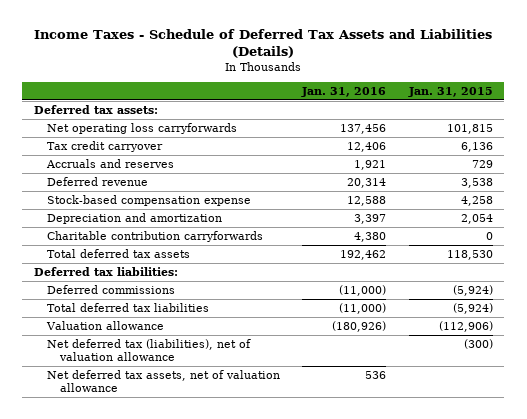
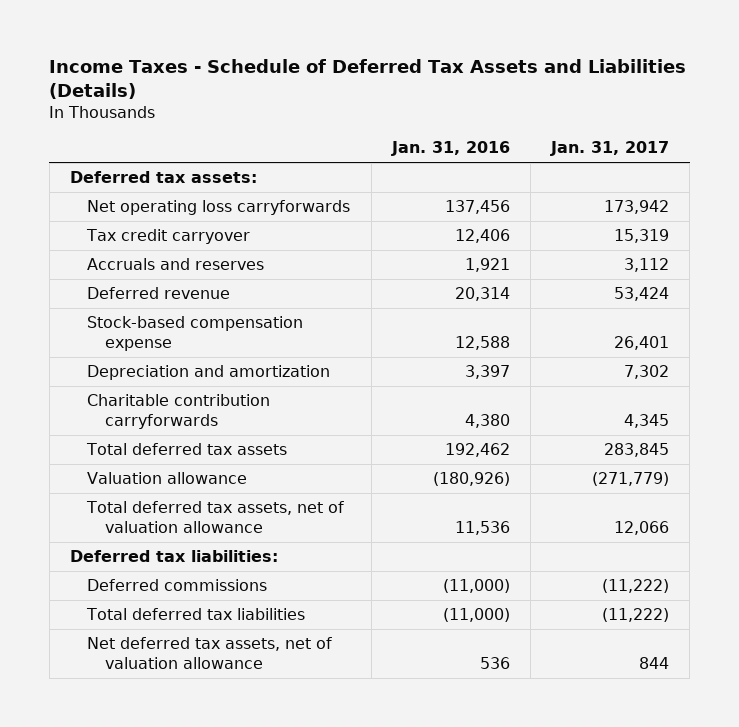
- | Jan. 31, 2016 | Jan. 31, 2015
+ | Jan. 31, 2016 | Jan. 31, 2017
moved up: Valuation allowance | (180,926) | (271,779)
+ Total deferred tax assets, net of valuation allowance | 11,536 | 12,066
- Net deferred tax (liabilities), net of valuation allowance | | (300)

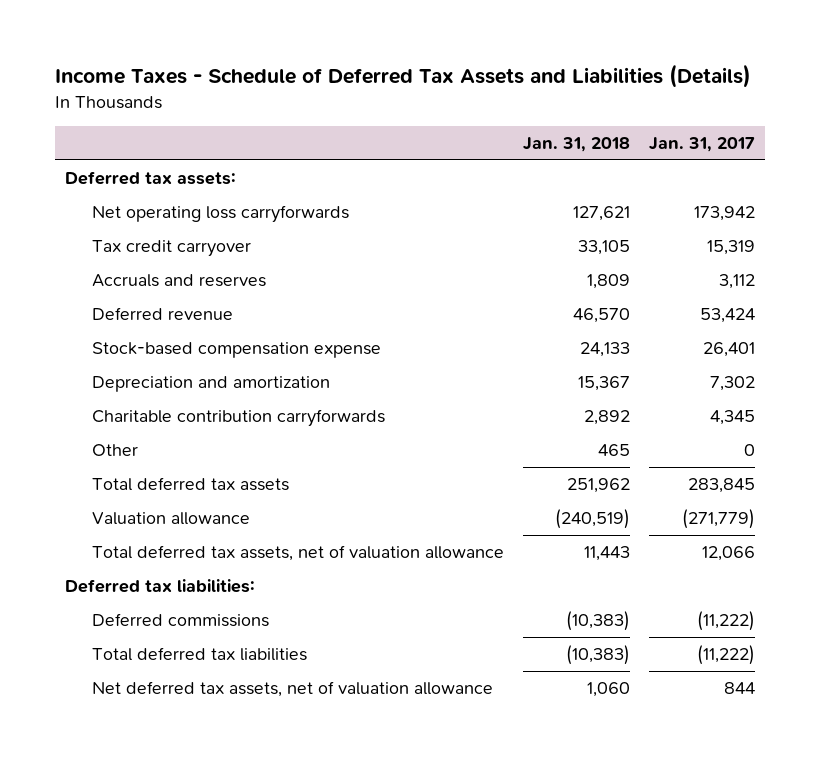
- | Jan. 31, 2016 | Jan. 31, 2017
+ | Jan. 31, 2018 | Jan. 31, 2017
+ Other | 465 | 0

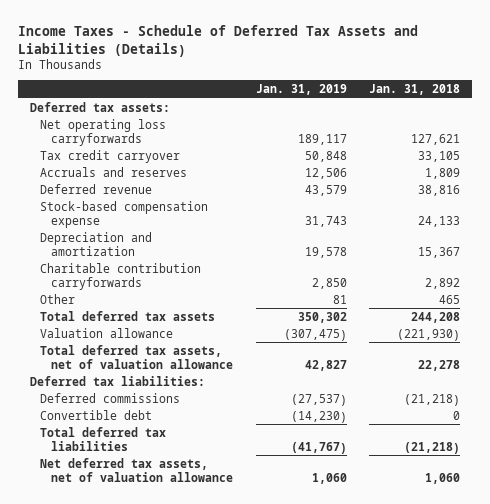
- | Jan. 31, 2018 | Jan. 31, 2017
+ | Jan. 31, 2019 | Jan. 31, 2018
- Deferred revenue | 46,570 | 53,424
+ Deferred revenue | 43,579 | 38,816
- Total deferred tax assets | 251,962 | 283,845
- Valuation allowance | (240,519) | (271,779)
- Total deferred tax assets, net of valuation allowance | 11,443 | 12,066
+ Total deferred tax assets | 350,302 | 244,208
+ Valuation allowance | (307,475) | (221,930)
+ Total deferred tax assets, net of valuation allowance | 42,827 | 22,278
- Deferred commissions | (10,383) | (11,222)
- Total deferred tax liabilities | (10,383) | (11,222)
+ Deferred commissions | (27,537) | (21,218)
+ Convertible debt | (14,230) | 0
+ Total deferred tax liabilities | (41,767) | (21,218)

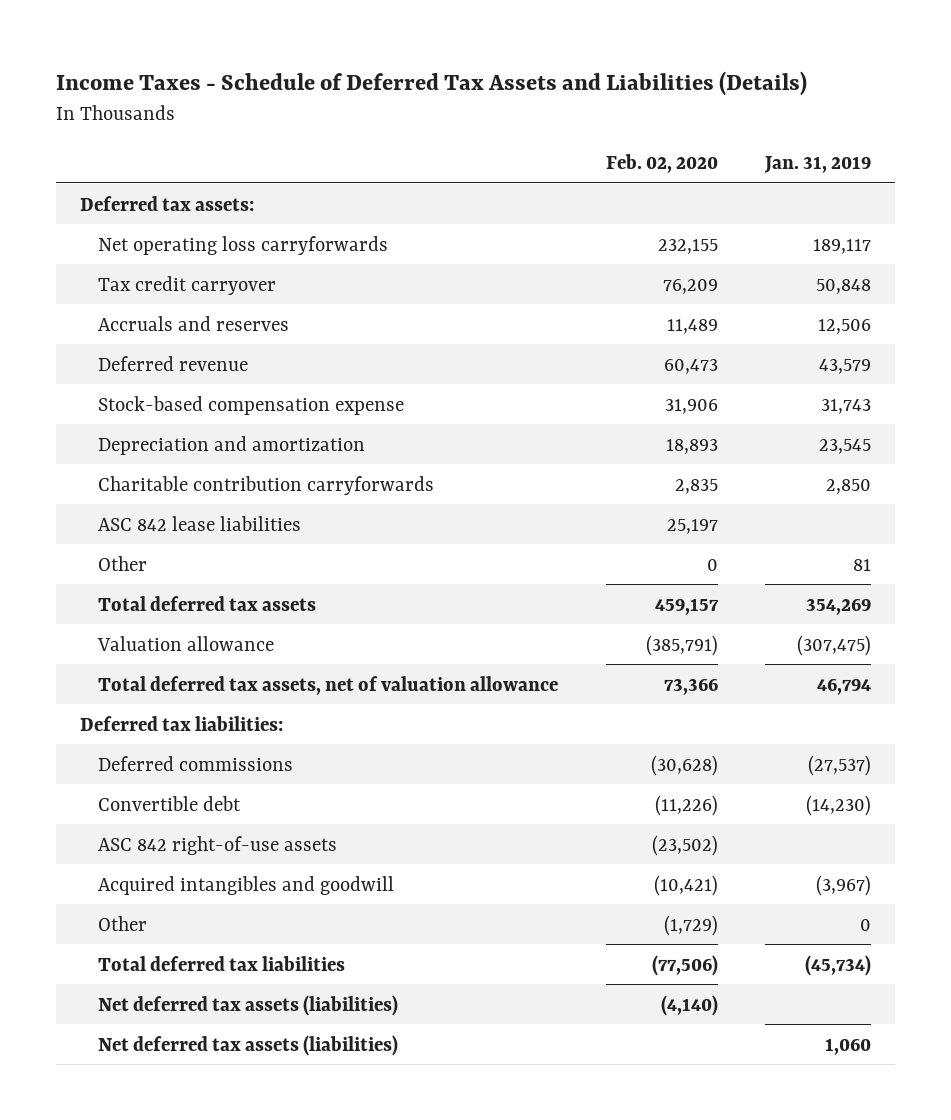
- | Jan. 31, 2019 | Jan. 31, 2018
+ | Feb. 02, 2020 | Jan. 31, 2019
- Depreciation and amortization | 19,578 | 15,367
+ Depreciation and amortization | 18,893 | 23,545
+ ASC 842 lease liabilities | 25,197 |
- Total deferred tax assets | 350,302 | 244,208
+ Total deferred tax assets | 459,157 | 354,269
- Total deferred tax assets, net of valuation allowance | 42,827 | 22,278
+ Total deferred tax assets, net of valuation allowance | 73,366 | 46,794
- Total deferred tax liabilities | (41,767) | (21,218)
- Net deferred tax assets, net of valuation allowance | 1,060 | 1,060
+ ASC 842 right-of-use assets | (23,502) |
+ Acquired intangibles and goodwill | (10,421) | (3,967)
+ Other | (1,729) | 0
+ Total deferred tax liabilities | (77,506) | (45,734)
+ Net deferred tax assets (liabilities) | (4,140) |
+ Net deferred tax assets (liabilities) | | 1,060

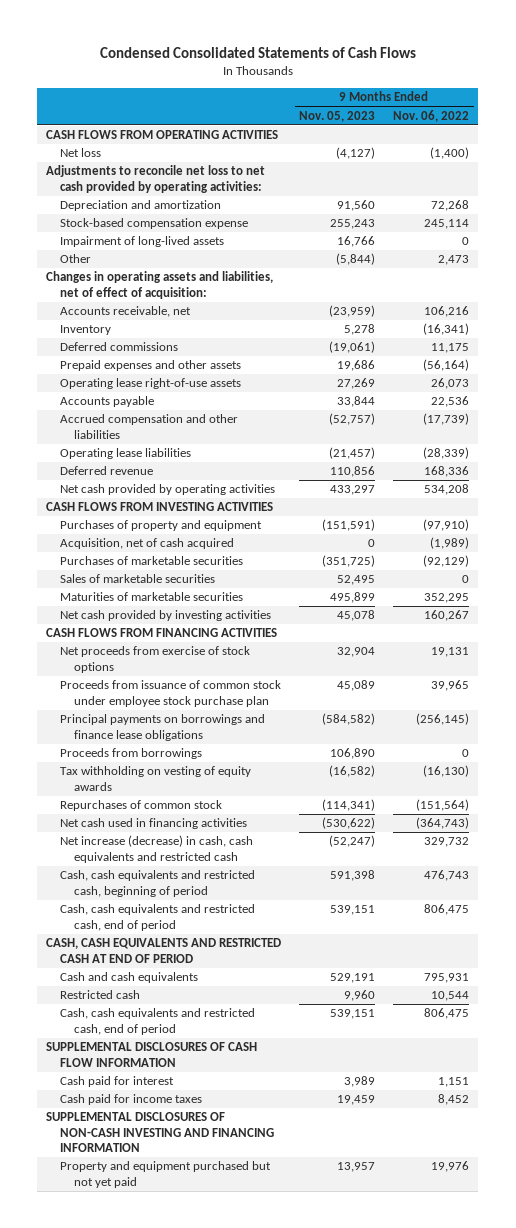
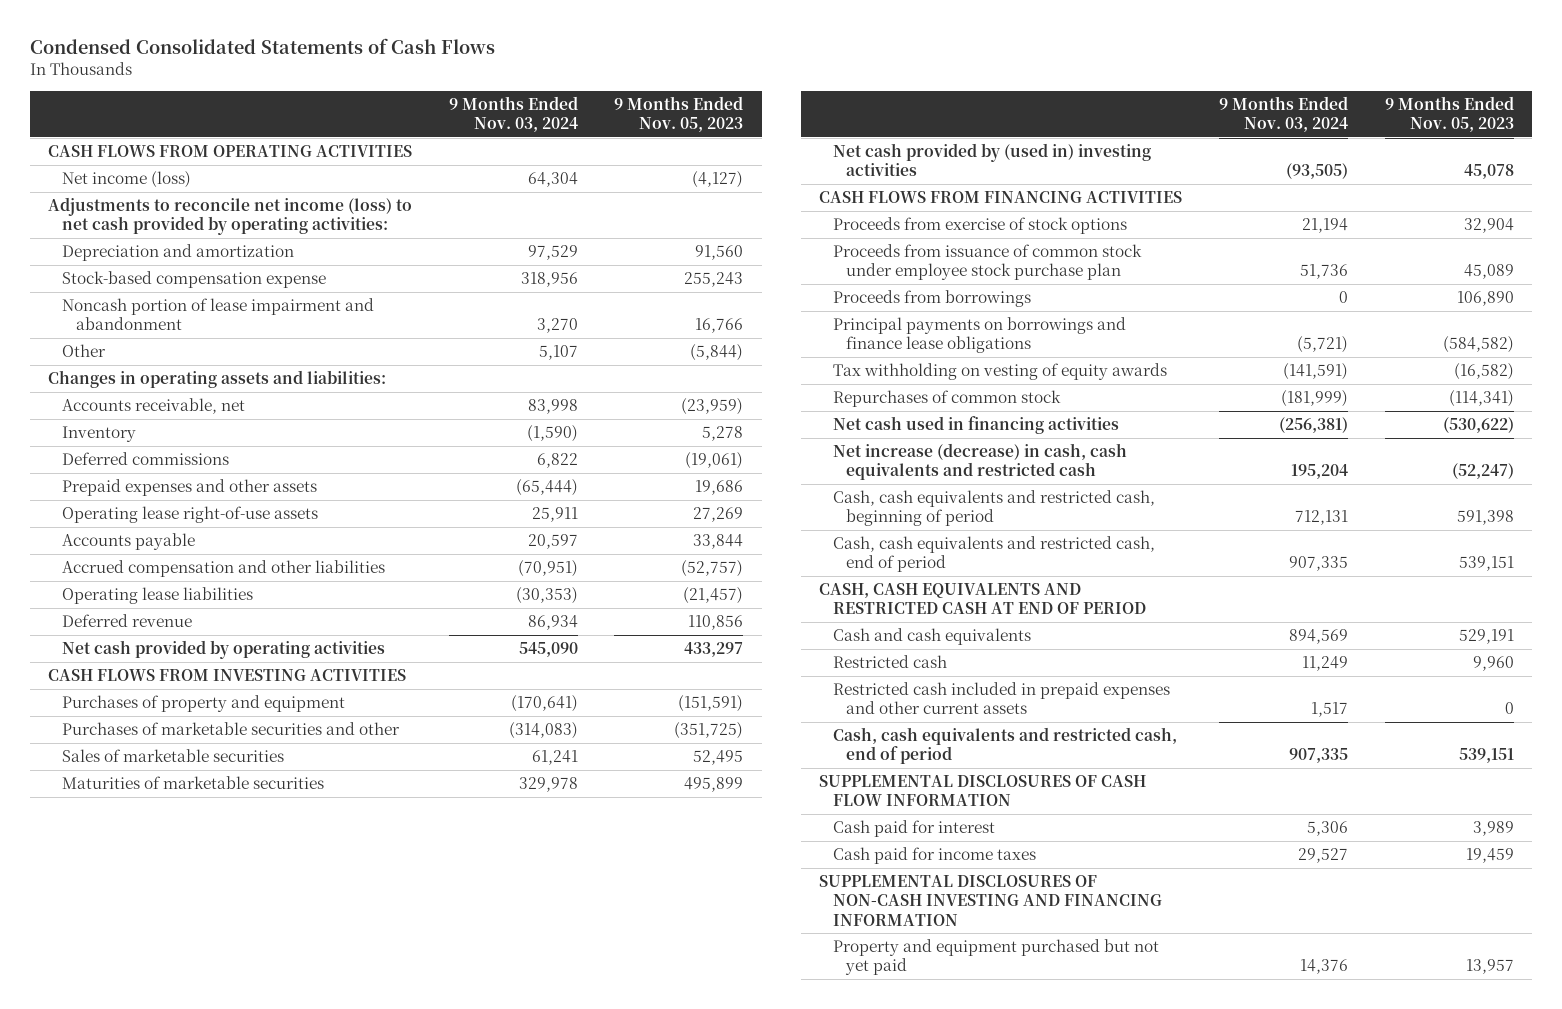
- | 9 Months Ended Nov. 05, 2023 | 9 Months Ended Nov. 06, 2022
+ | 9 Months Ended Nov. 03, 2024 | 9 Months Ended Nov. 05, 2023
- Net loss | (4,127) | (1,400)
- Adjustments to reconcile net loss to net cash provided by operating activities:
+ Net income (loss) | 64,304 | (4,127)
+ Adjustments to reconcile net income (loss) to net cash provided by operating activities:
- Impairment of long-lived assets | 16,766 | 0
+ Noncash portion of lease impairment and abandonment | 3,270 | 16,766
- Changes in operating assets and liabilities, net of effect of acquisition:
+ Changes in operating assets and liabilities:
- Acquisition, net of cash acquired | 0 | (1,989)
- Purchases of marketable securities | (351,725) | (92,129)
+ Purchases of marketable securities and other | (314,083) | (351,725)
- Net cash provided by investing activities | 45,078 | 160,267
+ Net cash provided by (used in) investing activities | (93,505) | 45,078
- Net proceeds from exercise of stock options | 32,904 | 19,131
+ Proceeds from exercise of stock options | 21,194 | 32,904
moved down: Principal payments on borrowings and finance lease obligations | (5,721) | (584,582)
+ Restricted cash included in prepaid expenses and other current assets | 1,517 | 0

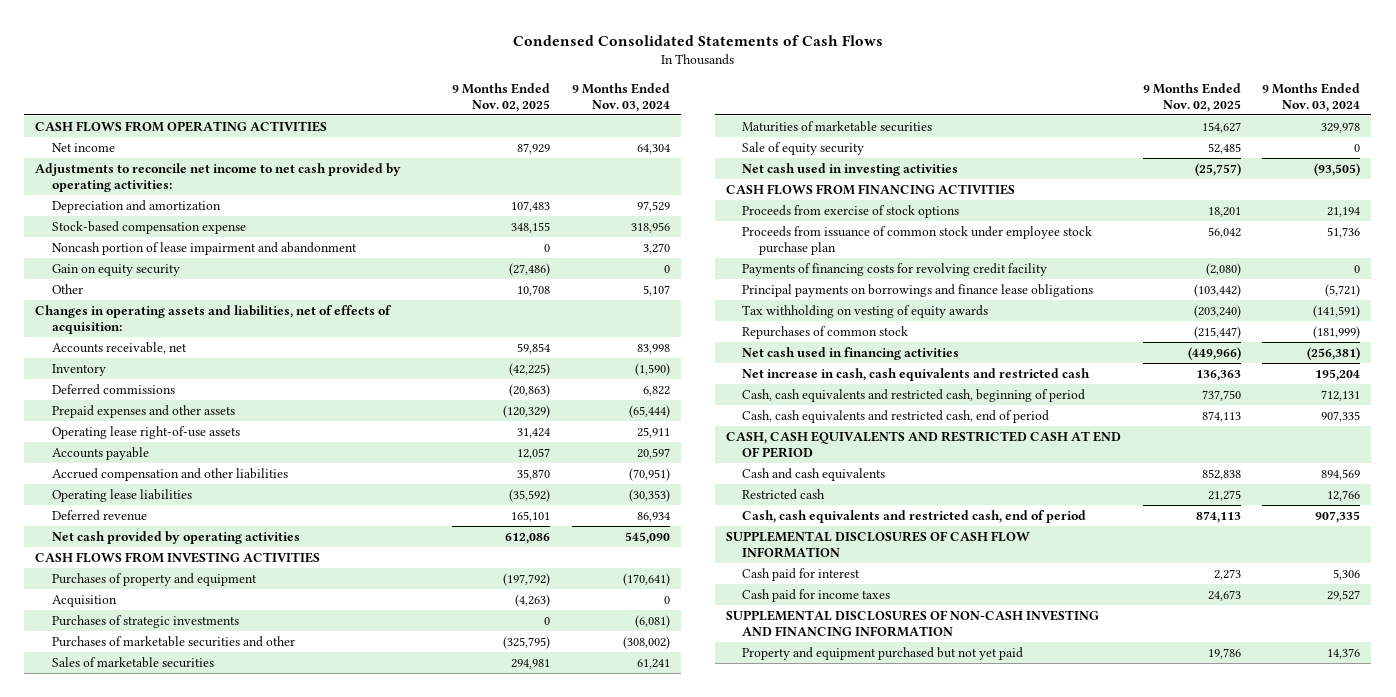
- | 9 Months Ended Nov. 03, 2024 | 9 Months Ended Nov. 05, 2023
+ | 9 Months Ended Nov. 02, 2025 | 9 Months Ended Nov. 03, 2024
- Net income (loss) | 64,304 | (4,127)
- Adjustments to reconcile net income (loss) to net cash provided by operating activities:
+ Net income | 87,929 | 64,304
+ Adjustments to reconcile net income to net cash provided by operating activities:
+ Gain on equity security | (27,486) | 0
- Changes in operating assets and liabilities:
+ Changes in operating assets and liabilities, net of effects of acquisition:
- Purchases of marketable securities and other | (314,083) | (351,725)
+ Acquisition | (4,263) | 0
+ Purchases of strategic investments | 0 | (6,081)
+ Purchases of marketable securities and other | (325,795) | (308,002)
- Net cash provided by (used in) investing activities | (93,505) | 45,078
+ Sale of equity security | 52,485 | 0
+ Net cash used in investing activities | (25,757) | (93,505)
- Proceeds from borrowings | 0 | 106,890
+ Payments of financing costs for revolving credit facility | (2,080) | 0
- Net increase (decrease) in cash, cash equivalents and restricted cash | 195,204 | (52,247)
+ Net increase in cash, cash equivalents and restricted cash | 136,363 | 195,204
- Restricted cash | 11,249 | 9,960
- Restricted cash included in prepaid expenses and other current assets | 1,517 | 0
+ Restricted cash | 21,275 | 12,766

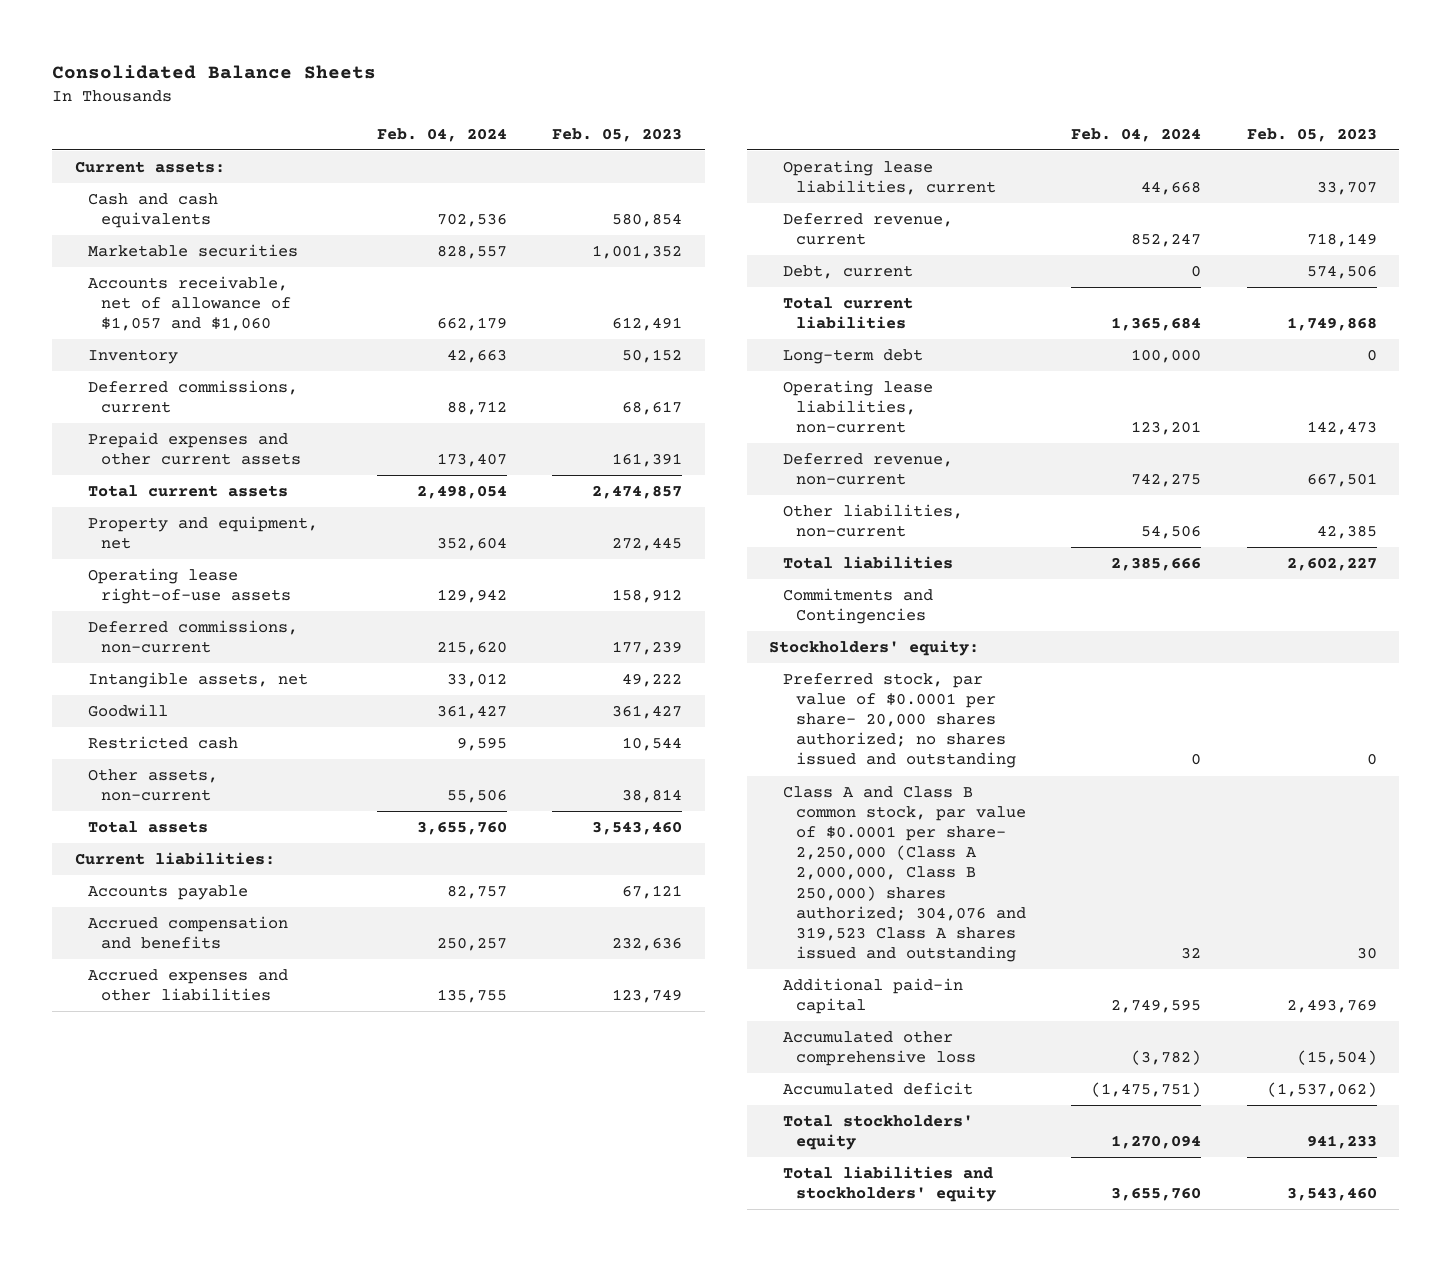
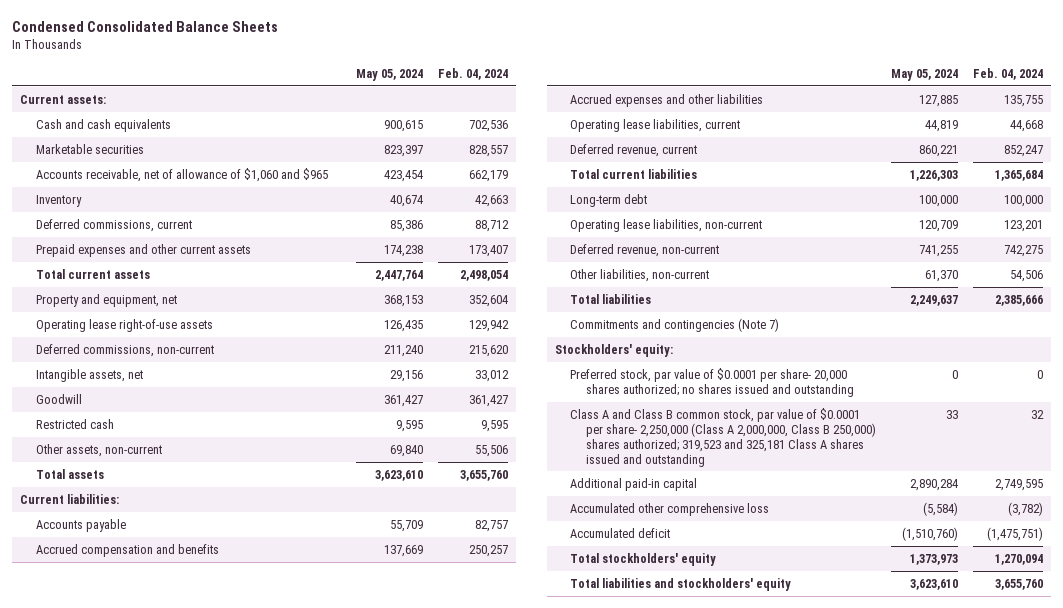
- Consolidated Balance Sheets
+ Condensed Consolidated Balance Sheets
- | Feb. 04, 2024 | Feb. 05, 2023
+ | May 05, 2024 | Feb. 04, 2024
- Accounts receivable, net of allowance of $1,057 and $1,060 | 662,179 | 612,491
+ Accounts receivable, net of allowance of $1,060 and $965 | 423,454 | 662,179
- Debt, current | 0 | 574,506
- Commitments and Contingencies
+ Commitments and contingencies (Note 7)
- Class A and Class B common stock, par value of $0.0001 per share- 2,250,000 (Class A 2,000,000, Class B 250,000) shares authorized; 304,076 and 319,523 Class A shares issued and outstanding | 32 | 30
+ Class A and Class B common stock, par value of $0.0001 per share- 2,250,000 (Class A 2,000,000, Class B 250,000) shares authorized; 319,523 and 325,181 Class A shares issued and outstanding | 33 | 32

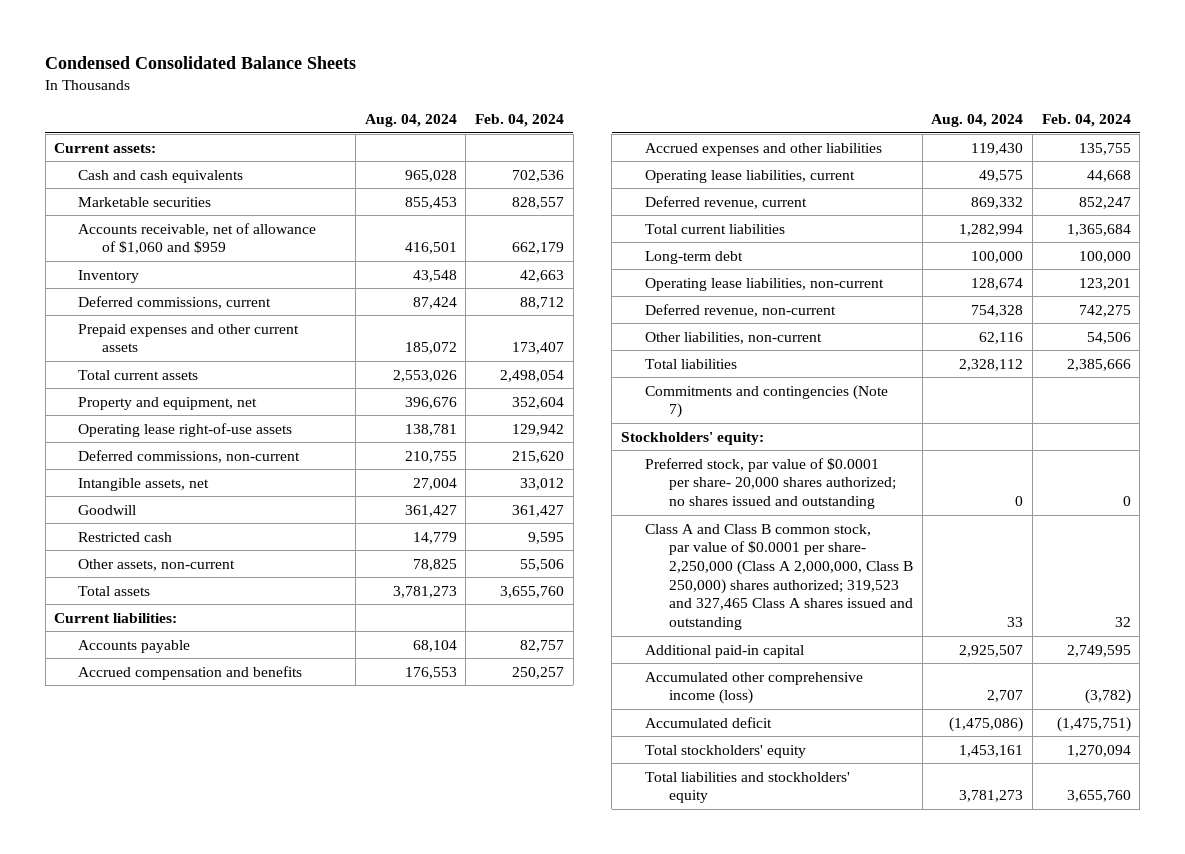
- | May 05, 2024 | Feb. 04, 2024
+ | Aug. 04, 2024 | Feb. 04, 2024
- Accounts receivable, net of allowance of $1,060 and $965 | 423,454 | 662,179
+ Accounts receivable, net of allowance of $1,060 and $959 | 416,501 | 662,179
- Class A and Class B common stock, par value of $0.0001 per share- 2,250,000 (Class A 2,000,000, Class B 250,000) shares authorized; 319,523 and 325,181 Class A shares issued and outstanding | 33 | 32
+ Class A and Class B common stock, par value of $0.0001 per share- 2,250,000 (Class A 2,000,000, Class B 250,000) shares authorized; 319,523 and 327,465 Class A shares issued and outstanding | 33 | 32
- Accumulated other comprehensive loss | (5,584) | (3,782)
+ Accumulated other comprehensive income (loss) | 2,707 | (3,782)

